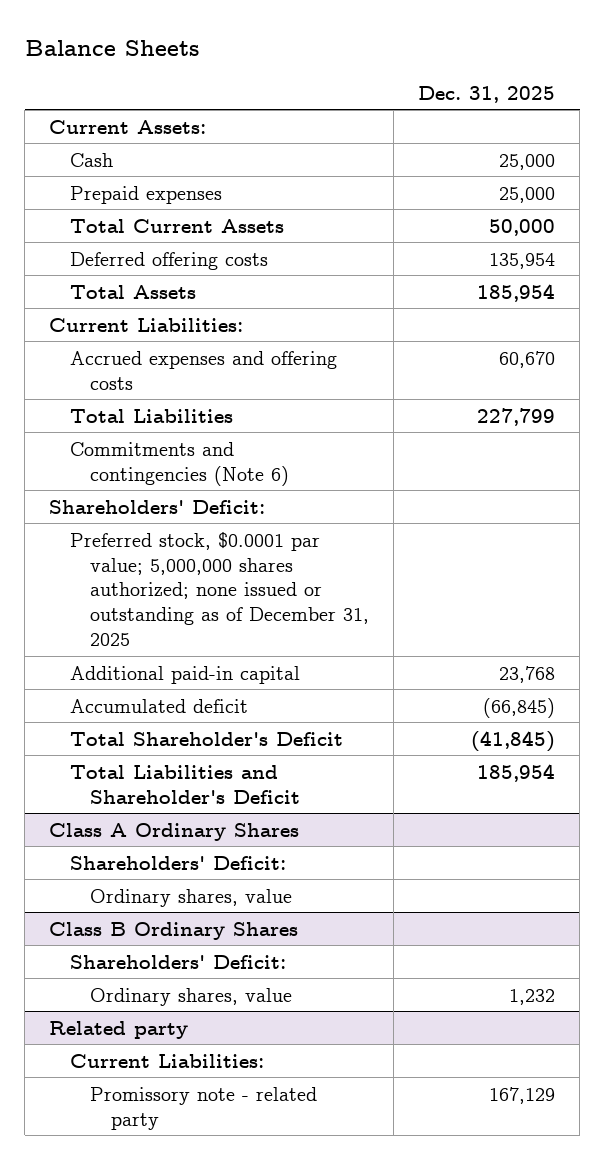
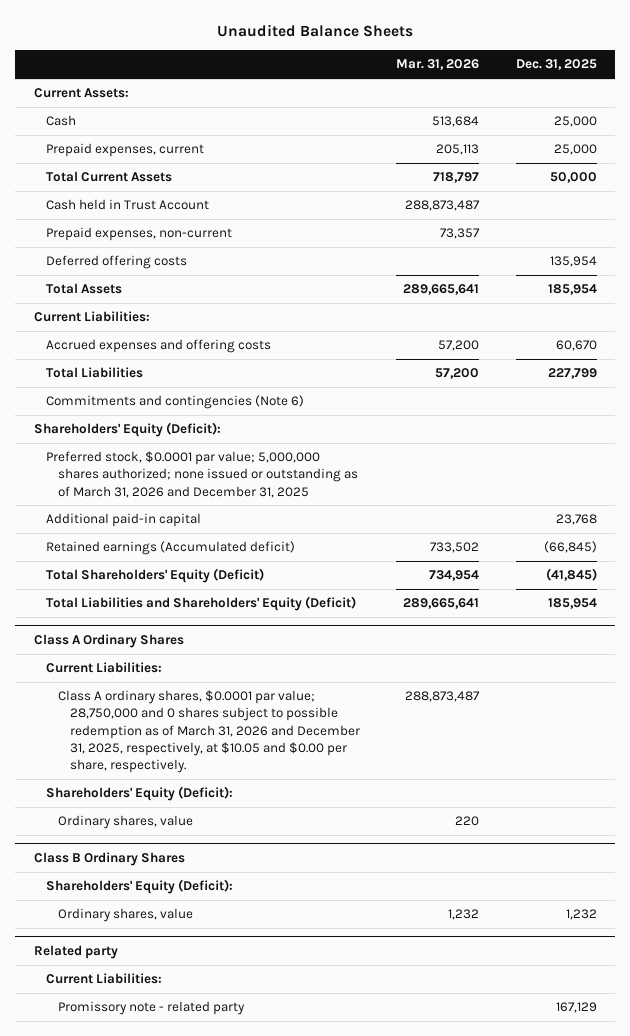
- Balance Sheets
+ Unaudited Balance Sheets
- | Dec. 31, 2025
+ | Mar. 31, 2026 | Dec. 31, 2025
- Prepaid expenses | 25,000
+ Prepaid expenses, current | 205,113 | 25,000
+ Cash held in Trust Account | 288,873,487 |
+ Prepaid expenses, non-current | 73,357 |
- Shareholders' Deficit:
- Preferred stock, $0.0001 par value; 5,000,000 shares authorized; none issued or outstanding as of December 31, 2025
+ Shareholders' Equity (Deficit):
+ Preferred stock, $0.0001 par value; 5,000,000 shares authorized; none issued or outstanding as of March 31, 2026 and December 31, 2025
- Accumulated deficit | (66,845)
- Total Shareholder's Deficit | (41,845)
- Total Liabilities and Shareholder's Deficit | 185,954
+ Retained earnings (Accumulated deficit) | 733,502 | (66,845)
+ Total Shareholders' Equity (Deficit) | 734,954 | (41,845)
+ Total Liabilities and Shareholders' Equity (Deficit) | 289,665,641 | 185,954
@ Class A Ordinary Shares
- Shareholders' Deficit:
+ Current Liabilities:
+ Class A ordinary shares, $0.0001 par value; 28,750,000 and 0 shares subject to possible redemption as of March 31, 2026 and December 31, 2025, respectively, at $10.05 and $0.00 per share, respectively. | 288,873,487 |
+ Shareholders' Equity (Deficit):
@ Class B Ordinary Shares
- Shareholders' Deficit:
+ Shareholders' Equity (Deficit):

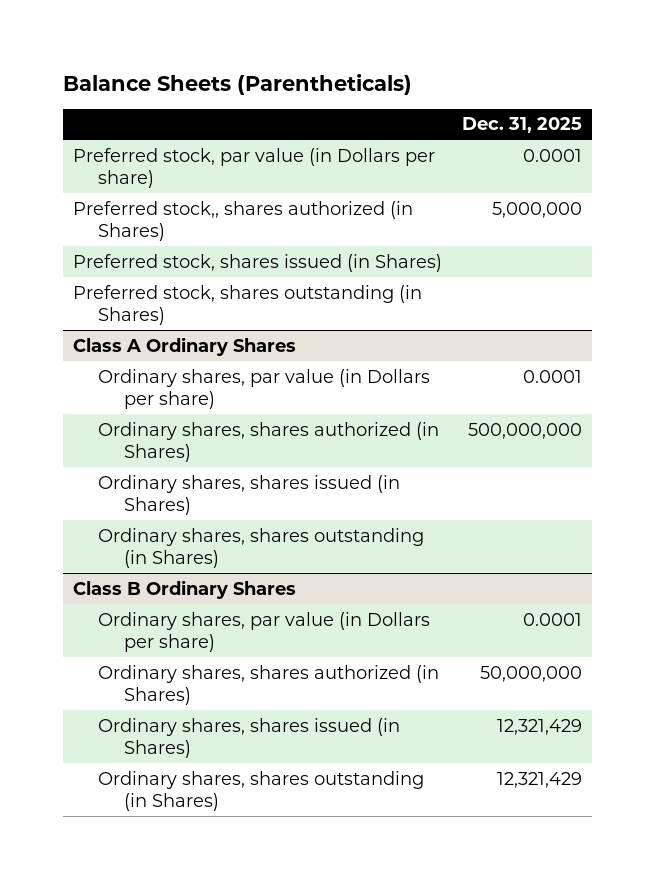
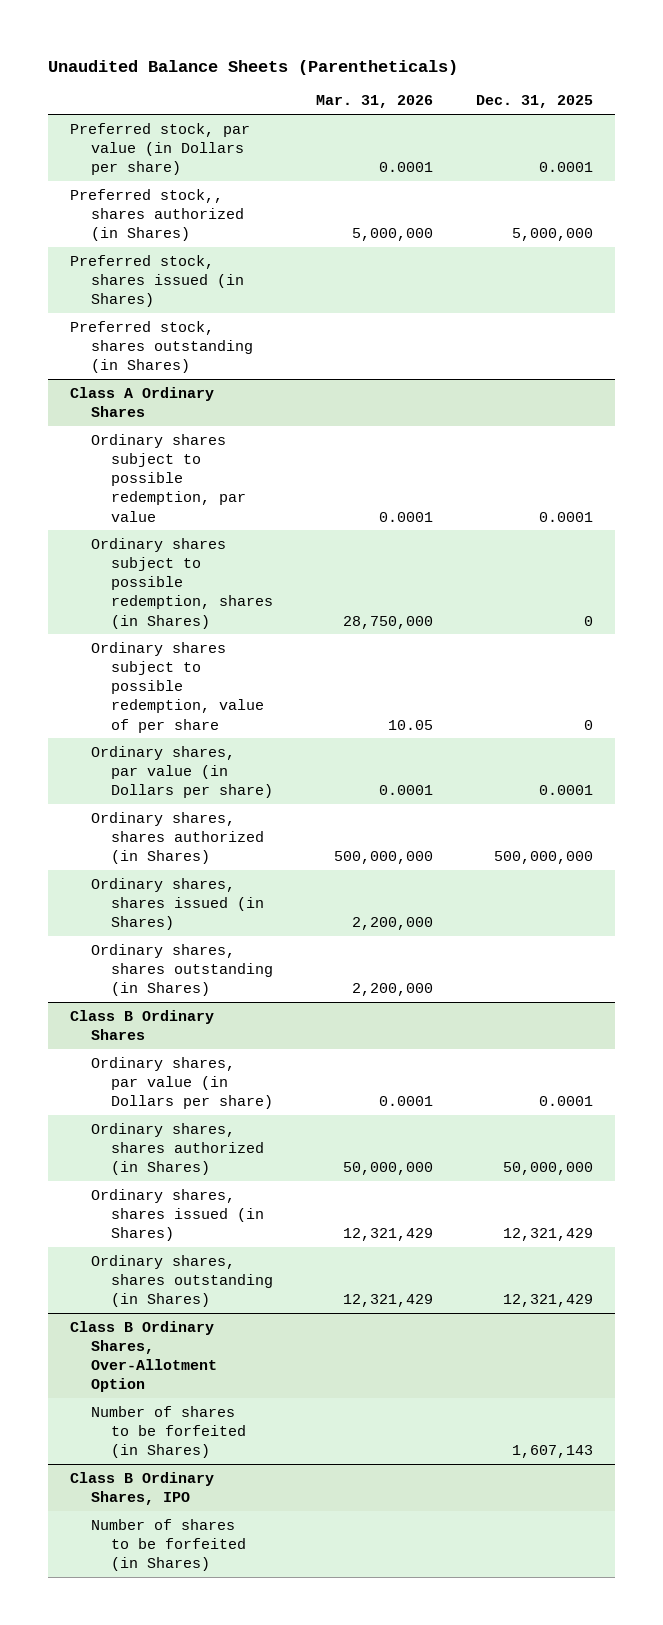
- Balance Sheets (Parentheticals)
+ Unaudited Balance Sheets (Parentheticals)
- | Dec. 31, 2025
+ | Mar. 31, 2026 | Dec. 31, 2025
@ Class A Ordinary Shares
+ Ordinary shares subject to possible redemption, par value | 0.0001 | 0.0001
+ Ordinary shares subject to possible redemption, shares (in Shares) | 28,750,000 | 0
+ Ordinary shares subject to possible redemption, value of per share | 10.05 | 0
+ Class B Ordinary Shares, Over-Allotment Option
+ Number of shares to be forfeited (in Shares) | | 1,607,143
+ Class B Ordinary Shares, IPO
+ Number of shares to be forfeited (in Shares)

